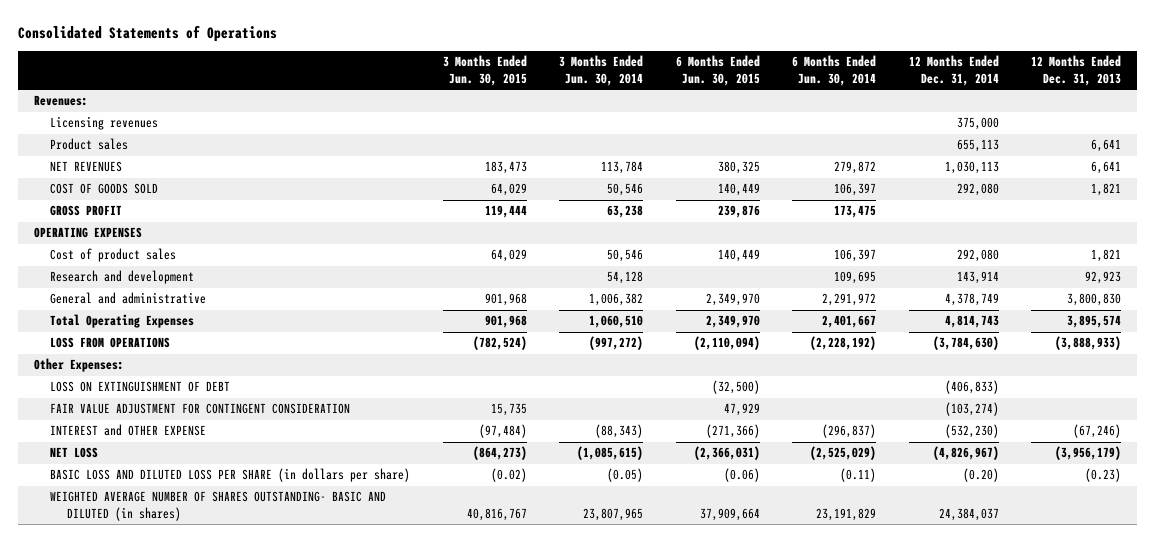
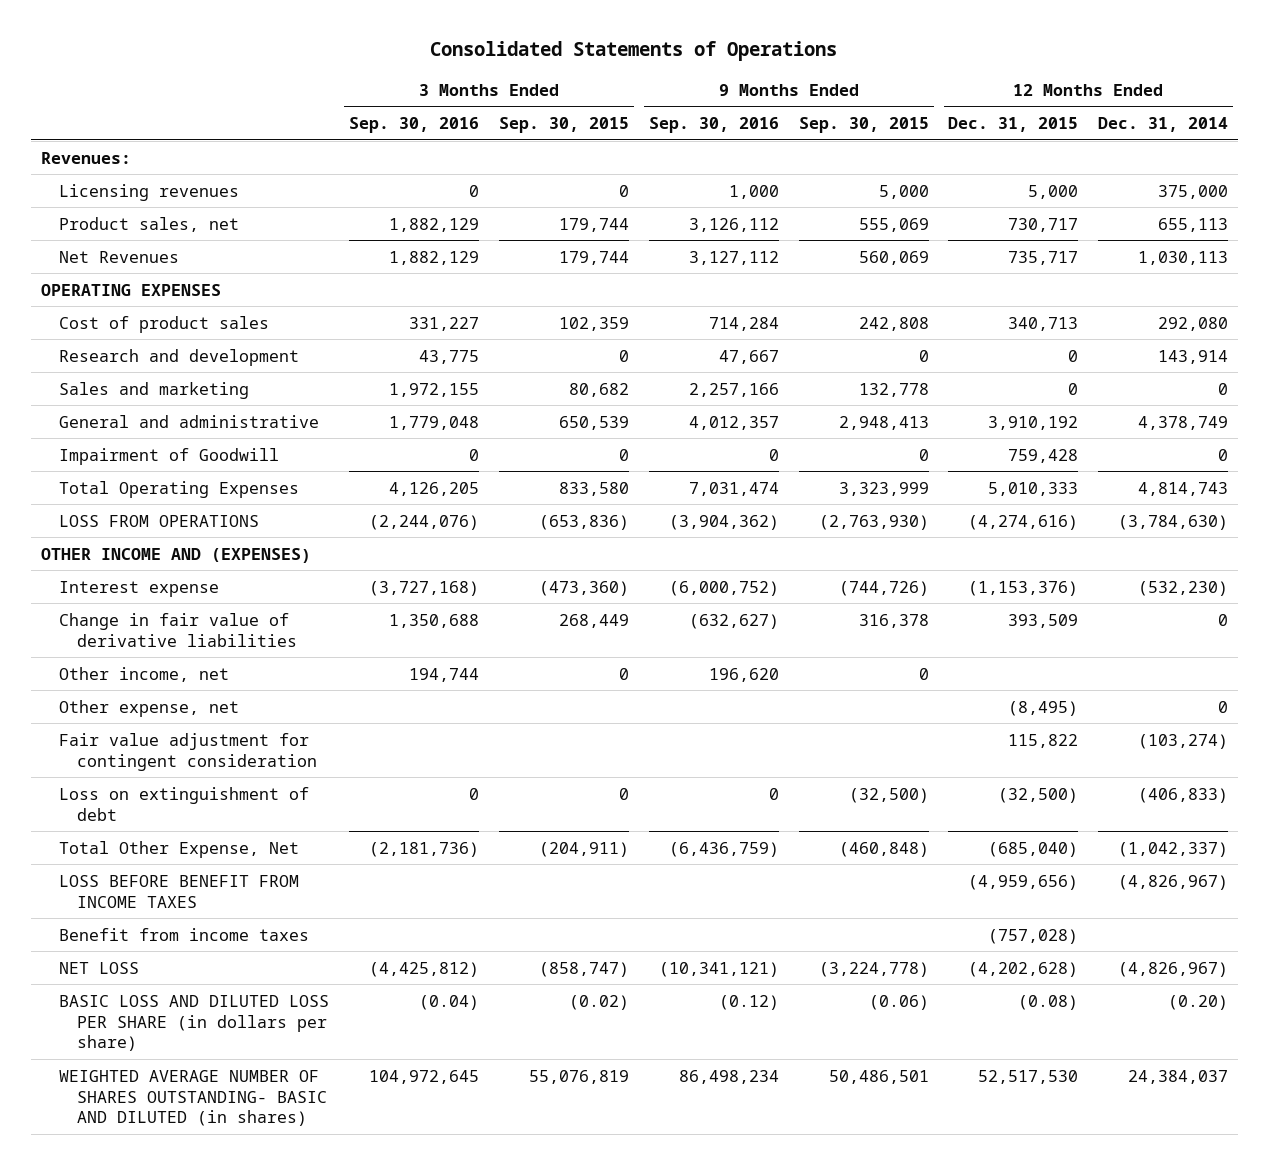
- | 3 Months Ended Jun. 30, 2015 | 3 Months Ended Jun. 30, 2014 | 6 Months Ended Jun. 30, 2015 | 6 Months Ended Jun. 30, 2014 | 12 Months Ended Dec. 31, 2014 | 12 Months Ended Dec. 31, 2013
+ | 3 Months Ended Sep. 30, 2016 | 3 Months Ended Sep. 30, 2015 | 9 Months Ended Sep. 30, 2016 | 9 Months Ended Sep. 30, 2015 | 12 Months Ended Dec. 31, 2015 | 12 Months Ended Dec. 31, 2014
- Product sales | | | | | 655,113 | 6,641
- NET REVENUES | 183,473 | 113,784 | 380,325 | 279,872 | 1,030,113 | 6,641
- COST OF GOODS SOLD | 64,029 | 50,546 | 140,449 | 106,397 | 292,080 | 1,821
- GROSS PROFIT | 119,444 | 63,238 | 239,876 | 173,475 | |
+ Product sales, net | 1,882,129 | 179,744 | 3,126,112 | 555,069 | 730,717 | 655,113
+ Net Revenues | 1,882,129 | 179,744 | 3,127,112 | 560,069 | 735,717 | 1,030,113
+ Sales and marketing | 1,972,155 | 80,682 | 2,257,166 | 132,778 | 0 | 0
+ Impairment of Goodwill | 0 | 0 | 0 | 0 | 759,428 | 0
- Other Expenses:
- LOSS ON EXTINGUISHMENT OF DEBT | | | (32,500) | | (406,833) |
- FAIR VALUE ADJUSTMENT FOR CONTINGENT CONSIDERATION | 15,735 | | 47,929 | | (103,274) |
- INTEREST and OTHER EXPENSE | (97,484) | (88,343) | (271,366) | (296,837) | (532,230) | (67,246)
+ OTHER INCOME AND (EXPENSES)
+ Interest expense | (3,727,168) | (473,360) | (6,000,752) | (744,726) | (1,153,376) | (532,230)
+ Change in fair value of derivative liabilities | 1,350,688 | 268,449 | (632,627) | 316,378 | 393,509 | 0
+ Other income, net | 194,744 | 0 | 196,620 | 0 | |
+ Other expense, net | | | | | (8,495) | 0
+ Fair value adjustment for contingent consideration | | | | | 115,822 | (103,274)
+ Loss on extinguishment of debt | 0 | 0 | 0 | (32,500) | (32,500) | (406,833)
+ Total Other Expense, Net | (2,181,736) | (204,911) | (6,436,759) | (460,848) | (685,040) | (1,042,337)
+ LOSS BEFORE BENEFIT FROM INCOME TAXES | | | | | (4,959,656) | (4,826,967)
+ Benefit from income taxes | | | | | (757,028) |

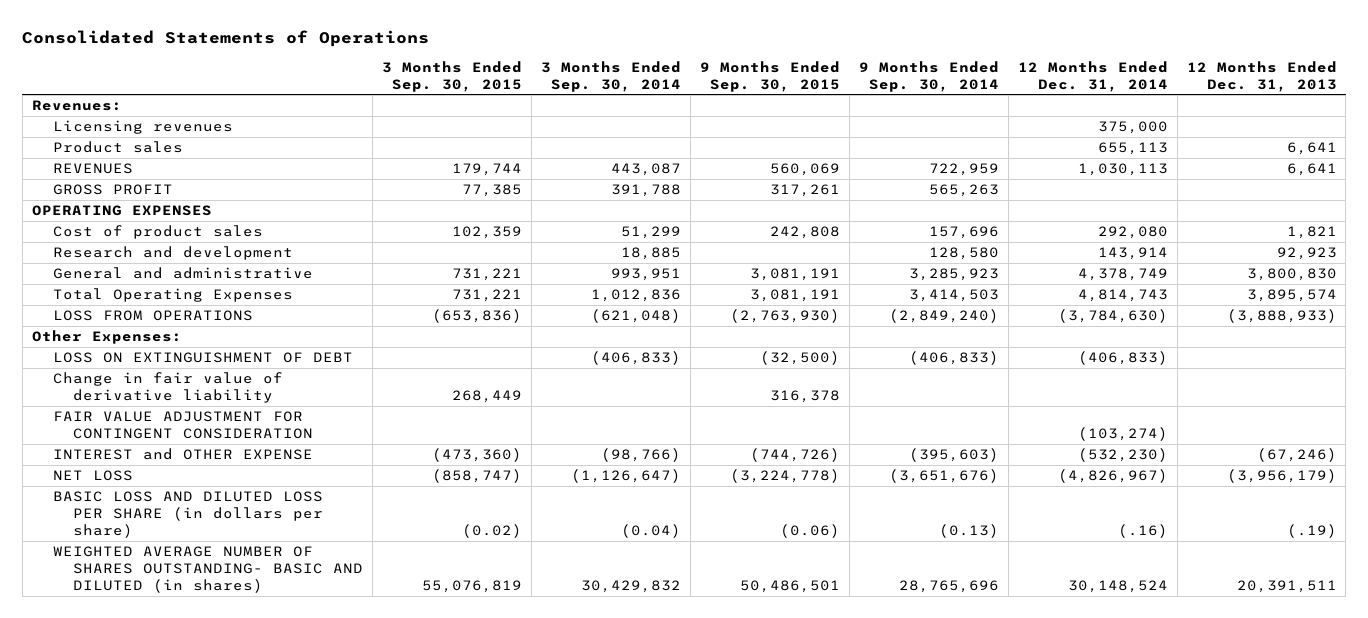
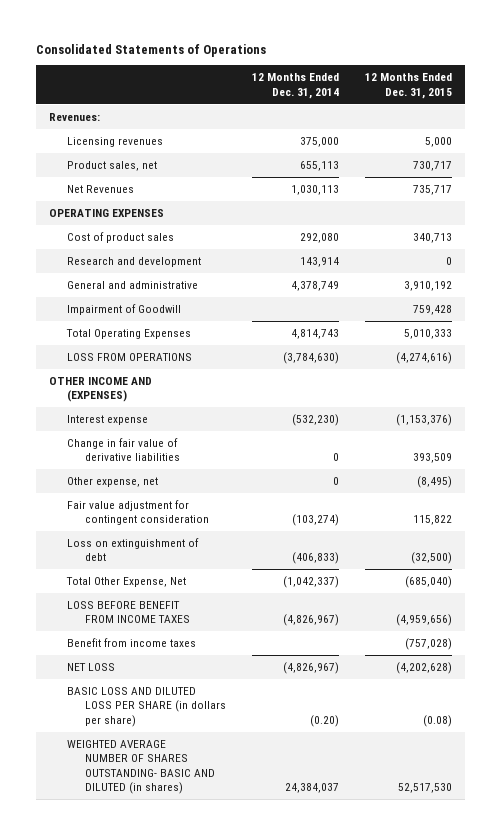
- | 3 Months Ended Sep. 30, 2015 | 3 Months Ended Sep. 30, 2014 | 9 Months Ended Sep. 30, 2015 | 9 Months Ended Sep. 30, 2014 | 12 Months Ended Dec. 31, 2014 | 12 Months Ended Dec. 31, 2013
+ | 12 Months Ended Dec. 31, 2014 | 12 Months Ended Dec. 31, 2015
- Product sales | | | | | 655,113 | 6,641
- REVENUES | 179,744 | 443,087 | 560,069 | 722,959 | 1,030,113 | 6,641
- GROSS PROFIT | 77,385 | 391,788 | 317,261 | 565,263 | |
+ Product sales, net | 655,113 | 730,717
+ Net Revenues | 1,030,113 | 735,717
+ Impairment of Goodwill | | 759,428
- Other Expenses:
- LOSS ON EXTINGUISHMENT OF DEBT | | (406,833) | (32,500) | (406,833) | (406,833) |
- Change in fair value of derivative liability | 268,449 | | 316,378 | | |
- FAIR VALUE ADJUSTMENT FOR CONTINGENT CONSIDERATION | | | | | (103,274) |
- INTEREST and OTHER EXPENSE | (473,360) | (98,766) | (744,726) | (395,603) | (532,230) | (67,246)
+ OTHER INCOME AND (EXPENSES)
+ Interest expense | (532,230) | (1,153,376)
+ Change in fair value of derivative liabilities | 0 | 393,509
+ Other expense, net | 0 | (8,495)
+ Fair value adjustment for contingent consideration | (103,274) | 115,822
+ Loss on extinguishment of debt | (406,833) | (32,500)
+ Total Other Expense, Net | (1,042,337) | (685,040)
+ LOSS BEFORE BENEFIT FROM INCOME TAXES | (4,826,967) | (4,959,656)
+ Benefit from income taxes | | (757,028)
- BASIC LOSS AND DILUTED LOSS PER SHARE (in dollars per share) | (0.02) | (0.04) | (0.06) | (0.13) | (.16) | (.19)
- WEIGHTED AVERAGE NUMBER OF SHARES OUTSTANDING- BASIC AND DILUTED (in shares) | 55,076,819 | 30,429,832 | 50,486,501 | 28,765,696 | 30,148,524 | 20,391,511
+ BASIC LOSS AND DILUTED LOSS PER SHARE (in dollars per share) | (0.20) | (0.08)
+ WEIGHTED AVERAGE NUMBER OF SHARES OUTSTANDING- BASIC AND DILUTED (in shares) | 24,384,037 | 52,517,530

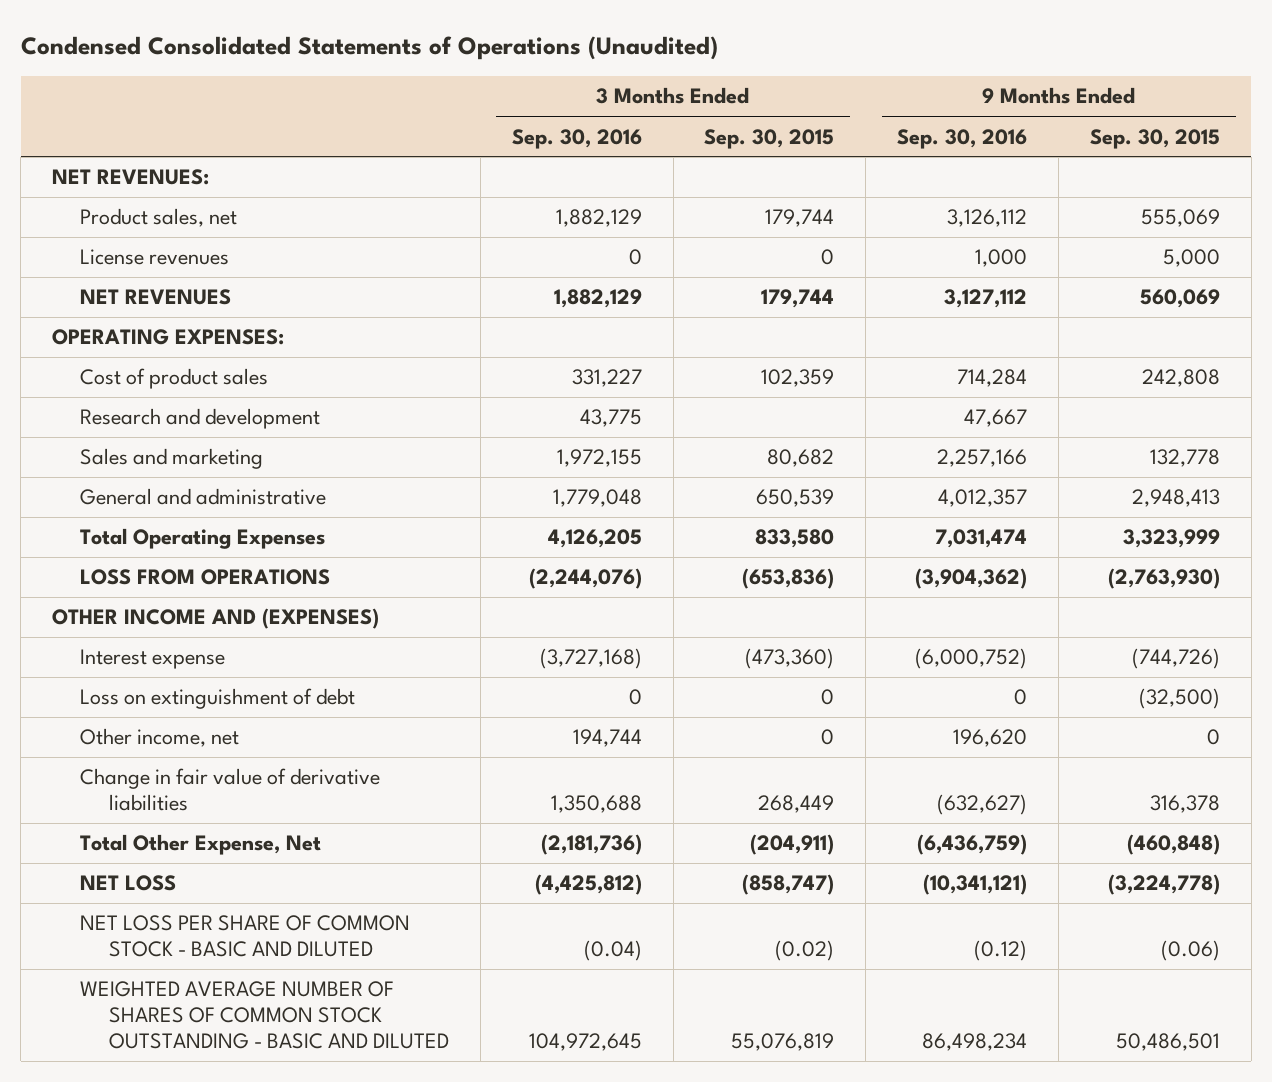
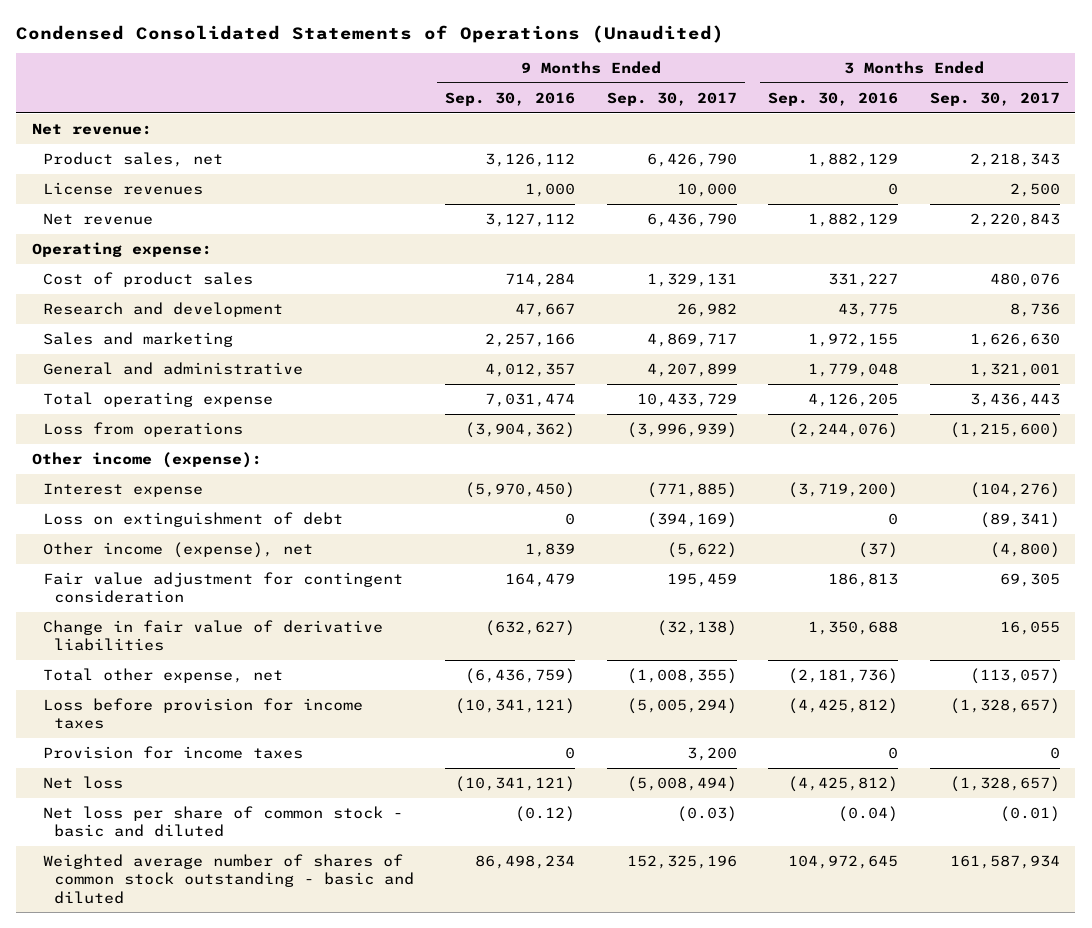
- | 3 Months Ended Sep. 30, 2016 | 3 Months Ended Sep. 30, 2015 | 9 Months Ended Sep. 30, 2016 | 9 Months Ended Sep. 30, 2015
+ | 9 Months Ended Sep. 30, 2016 | 9 Months Ended Sep. 30, 2017 | 3 Months Ended Sep. 30, 2016 | 3 Months Ended Sep. 30, 2017
- NET REVENUES:
+ Net revenue:
- NET REVENUES | 1,882,129 | 179,744 | 3,127,112 | 560,069
- OPERATING EXPENSES:
+ Net revenue | 3,127,112 | 6,436,790 | 1,882,129 | 2,220,843
+ Operating expense:
- Total Operating Expenses | 4,126,205 | 833,580 | 7,031,474 | 3,323,999
- LOSS FROM OPERATIONS | (2,244,076) | (653,836) | (3,904,362) | (2,763,930)
- OTHER INCOME AND (EXPENSES)
- Interest expense | (3,727,168) | (473,360) | (6,000,752) | (744,726)
+ Total operating expense | 7,031,474 | 10,433,729 | 4,126,205 | 3,436,443
+ Loss from operations | (3,904,362) | (3,996,939) | (2,244,076) | (1,215,600)
+ Other income (expense):
+ Interest expense | (5,970,450) | (771,885) | (3,719,200) | (104,276)
- Other income, net | 194,744 | 0 | 196,620 | 0
+ Other income (expense), net | 1,839 | (5,622) | (37) | (4,800)
+ Fair value adjustment for contingent consideration | 164,479 | 195,459 | 186,813 | 69,305
- Total Other Expense, Net | (2,181,736) | (204,911) | (6,436,759) | (460,848)
- NET LOSS | (4,425,812) | (858,747) | (10,341,121) | (3,224,778)
- NET LOSS PER SHARE OF COMMON STOCK - BASIC AND DILUTED | (0.04) | (0.02) | (0.12) | (0.06)
- WEIGHTED AVERAGE NUMBER OF SHARES OF COMMON STOCK OUTSTANDING - BASIC AND DILUTED | 104,972,645 | 55,076,819 | 86,498,234 | 50,486,501
+ Total other expense, net | (6,436,759) | (1,008,355) | (2,181,736) | (113,057)
+ Loss before provision for income taxes | (10,341,121) | (5,005,294) | (4,425,812) | (1,328,657)
+ Provision for income taxes | 0 | 3,200 | 0 | 0
+ Net loss | (10,341,121) | (5,008,494) | (4,425,812) | (1,328,657)
+ Net loss per share of common stock - basic and diluted | (0.12) | (0.03) | (0.04) | (0.01)
+ Weighted average number of shares of common stock outstanding - basic and diluted | 86,498,234 | 152,325,196 | 104,972,645 | 161,587,934

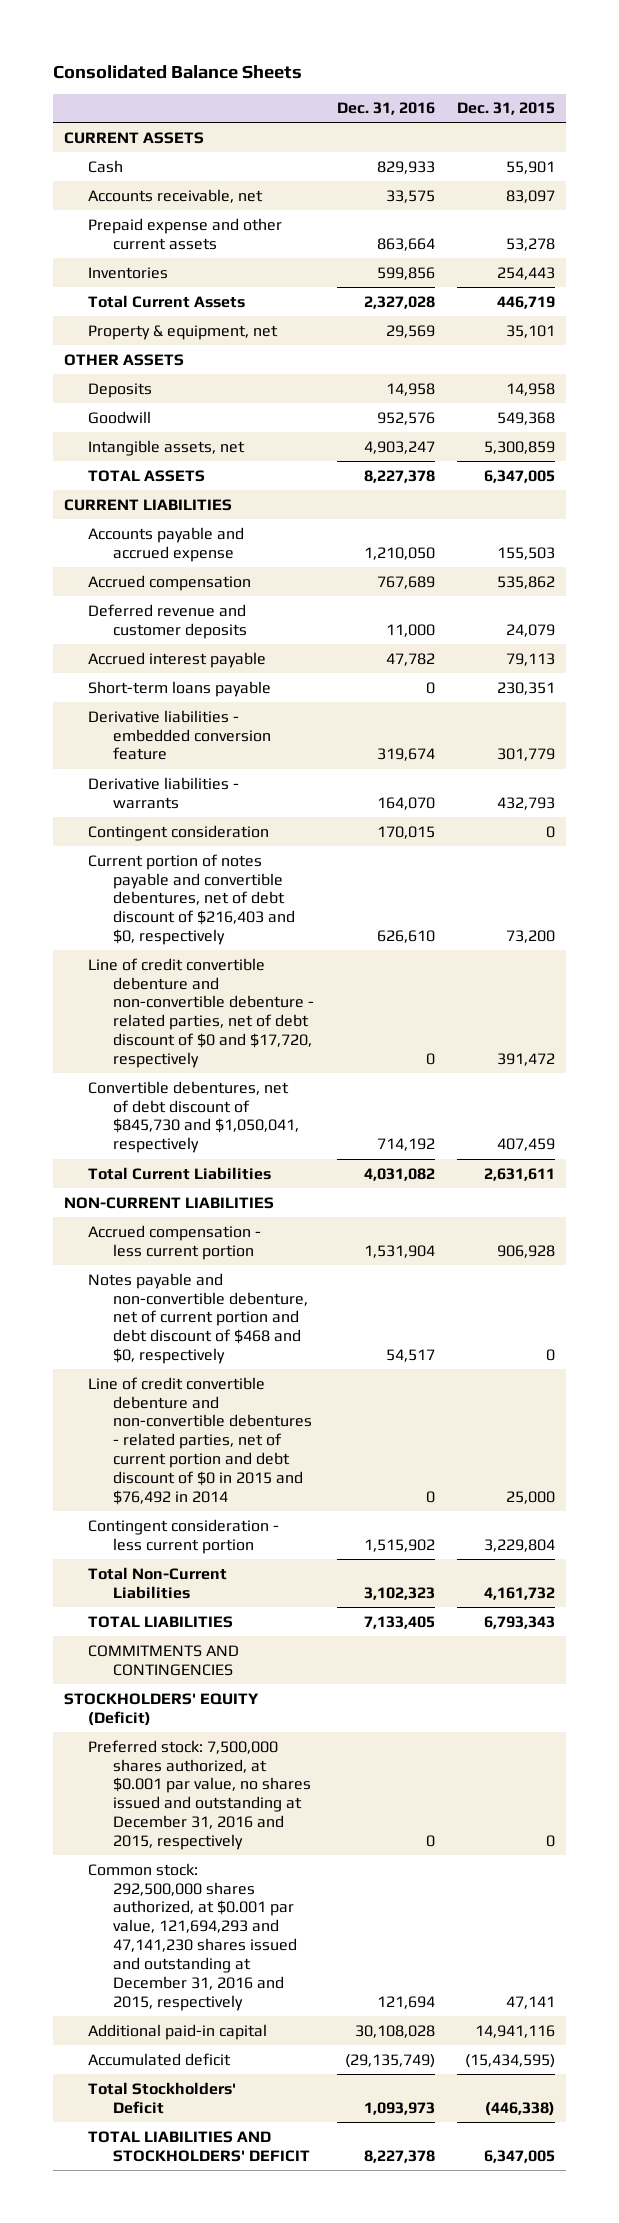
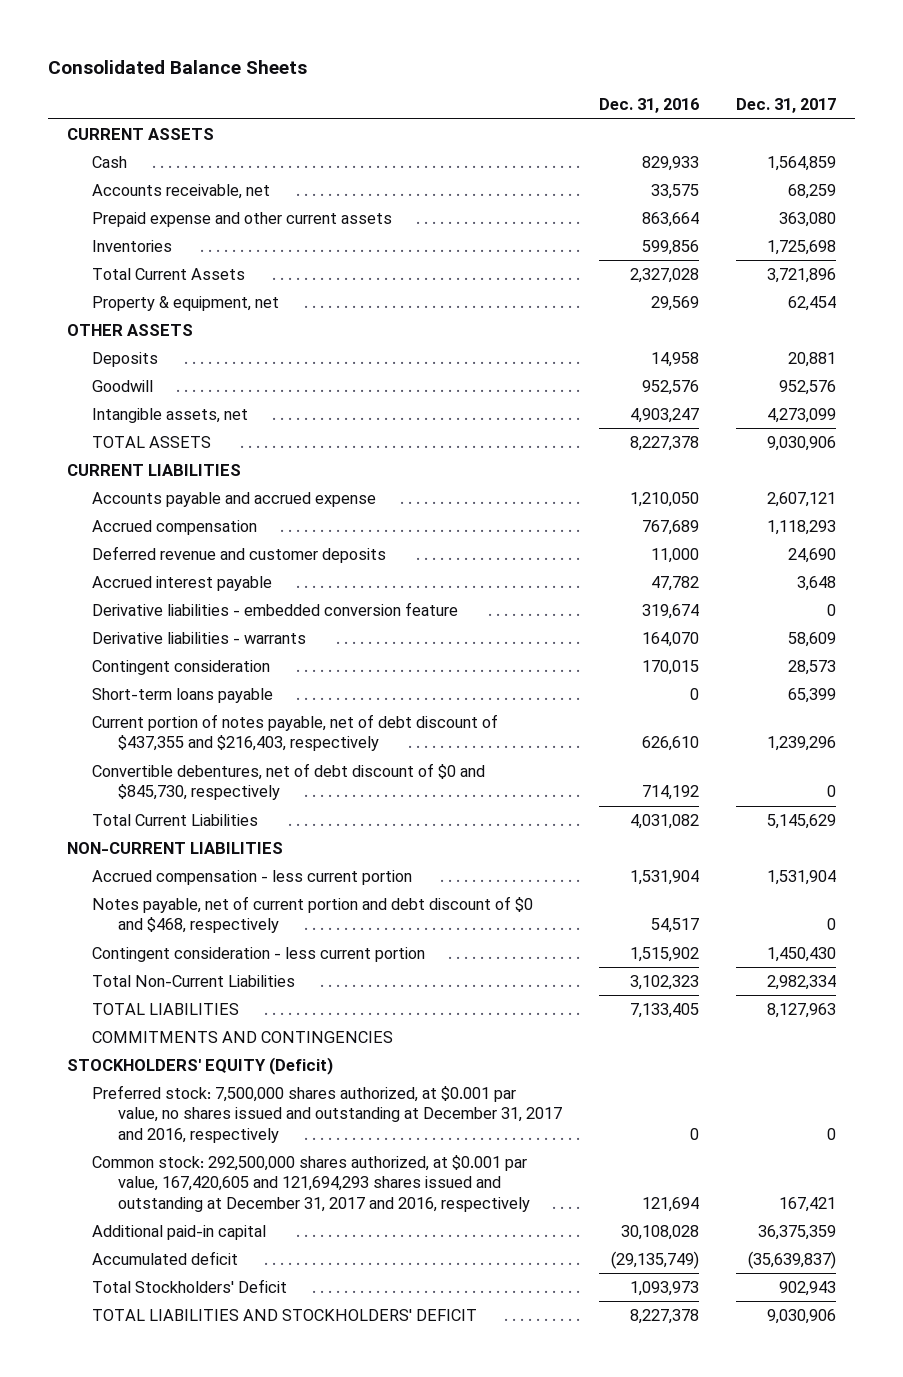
- | Dec. 31, 2016 | Dec. 31, 2015
+ | Dec. 31, 2016 | Dec. 31, 2017
- Current portion of notes payable and convertible debentures, net of debt discount of $216,403 and $0, respectively | 626,610 | 73,200
- Line of credit convertible debenture and non-convertible debenture - related parties, net of debt discount of $0 and $17,720, respectively | 0 | 391,472
- Convertible debentures, net of debt discount of $845,730 and $1,050,041, respectively | 714,192 | 407,459
moved down: Short-term loans payable | 0 | 65,399
+ Current portion of notes payable, net of debt discount of $437,355 and $216,403, respectively | 626,610 | 1,239,296
+ Convertible debentures, net of debt discount of $0 and $845,730, respectively | 714,192 | 0
- Notes payable and non-convertible debenture, net of current portion and debt discount of $468 and $0, respectively | 54,517 | 0
- Line of credit convertible debenture and non-convertible debentures - related parties, net of current portion and debt discount of $0 in 2015 and $76,492 in 2014 | 0 | 25,000
+ Notes payable, net of current portion and debt discount of $0 and $468, respectively | 54,517 | 0
- Preferred stock: 7,500,000 shares authorized, at $0.001 par value, no shares issued and outstanding at December 31, 2016 and 2015, respectively | 0 | 0
- Common stock: 292,500,000 shares authorized, at $0.001 par value, 121,694,293 and 47,141,230 shares issued and outstanding at December 31, 2016 and 2015, respectively | 121,694 | 47,141
+ Preferred stock: 7,500,000 shares authorized, at $0.001 par value, no shares issued and outstanding at December 31, 2017 and 2016, respectively | 0 | 0
+ Common stock: 292,500,000 shares authorized, at $0.001 par value, 167,420,605 and 121,694,293 shares issued and outstanding at December 31, 2017 and 2016, respectively | 121,694 | 167,421

